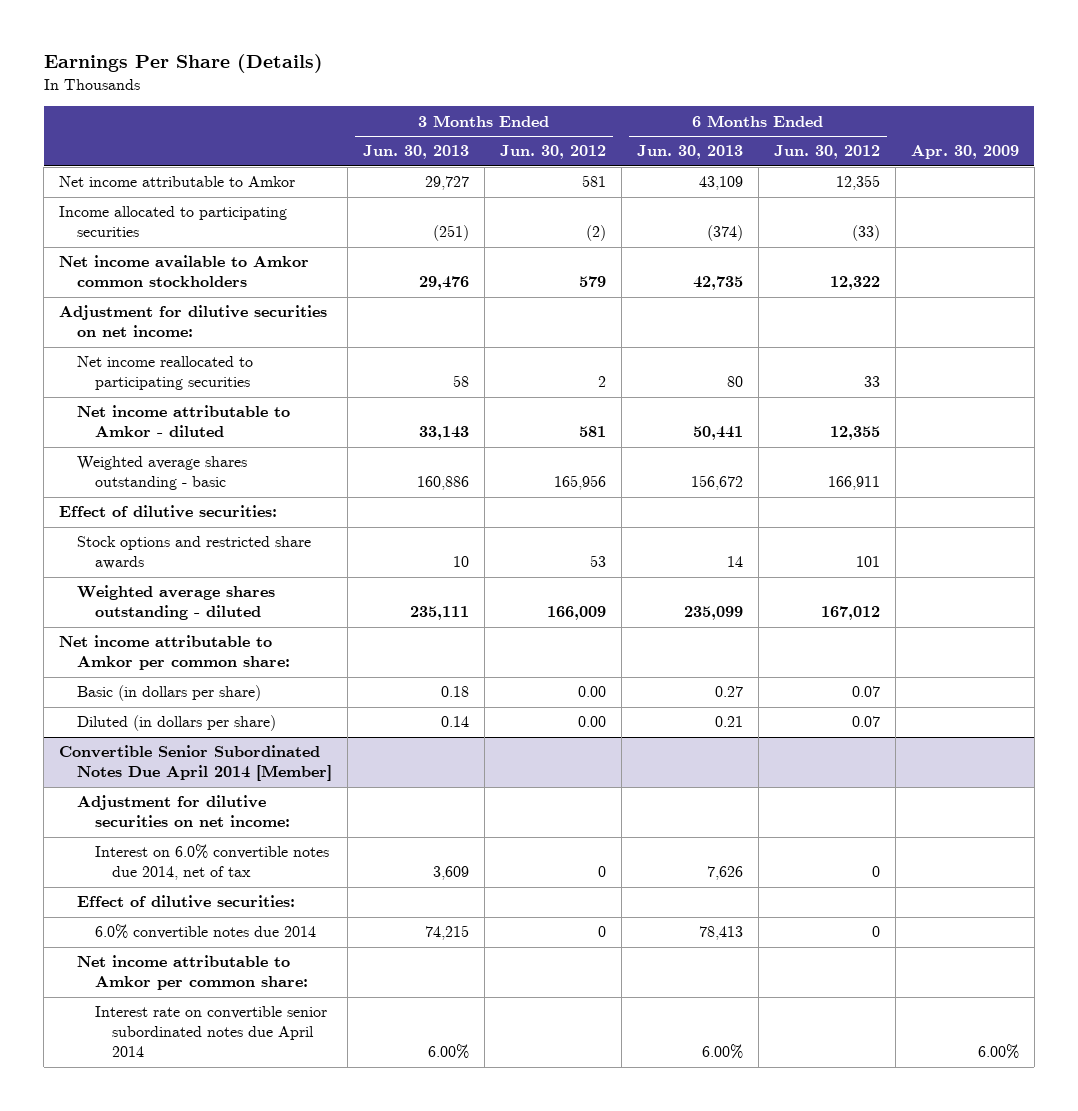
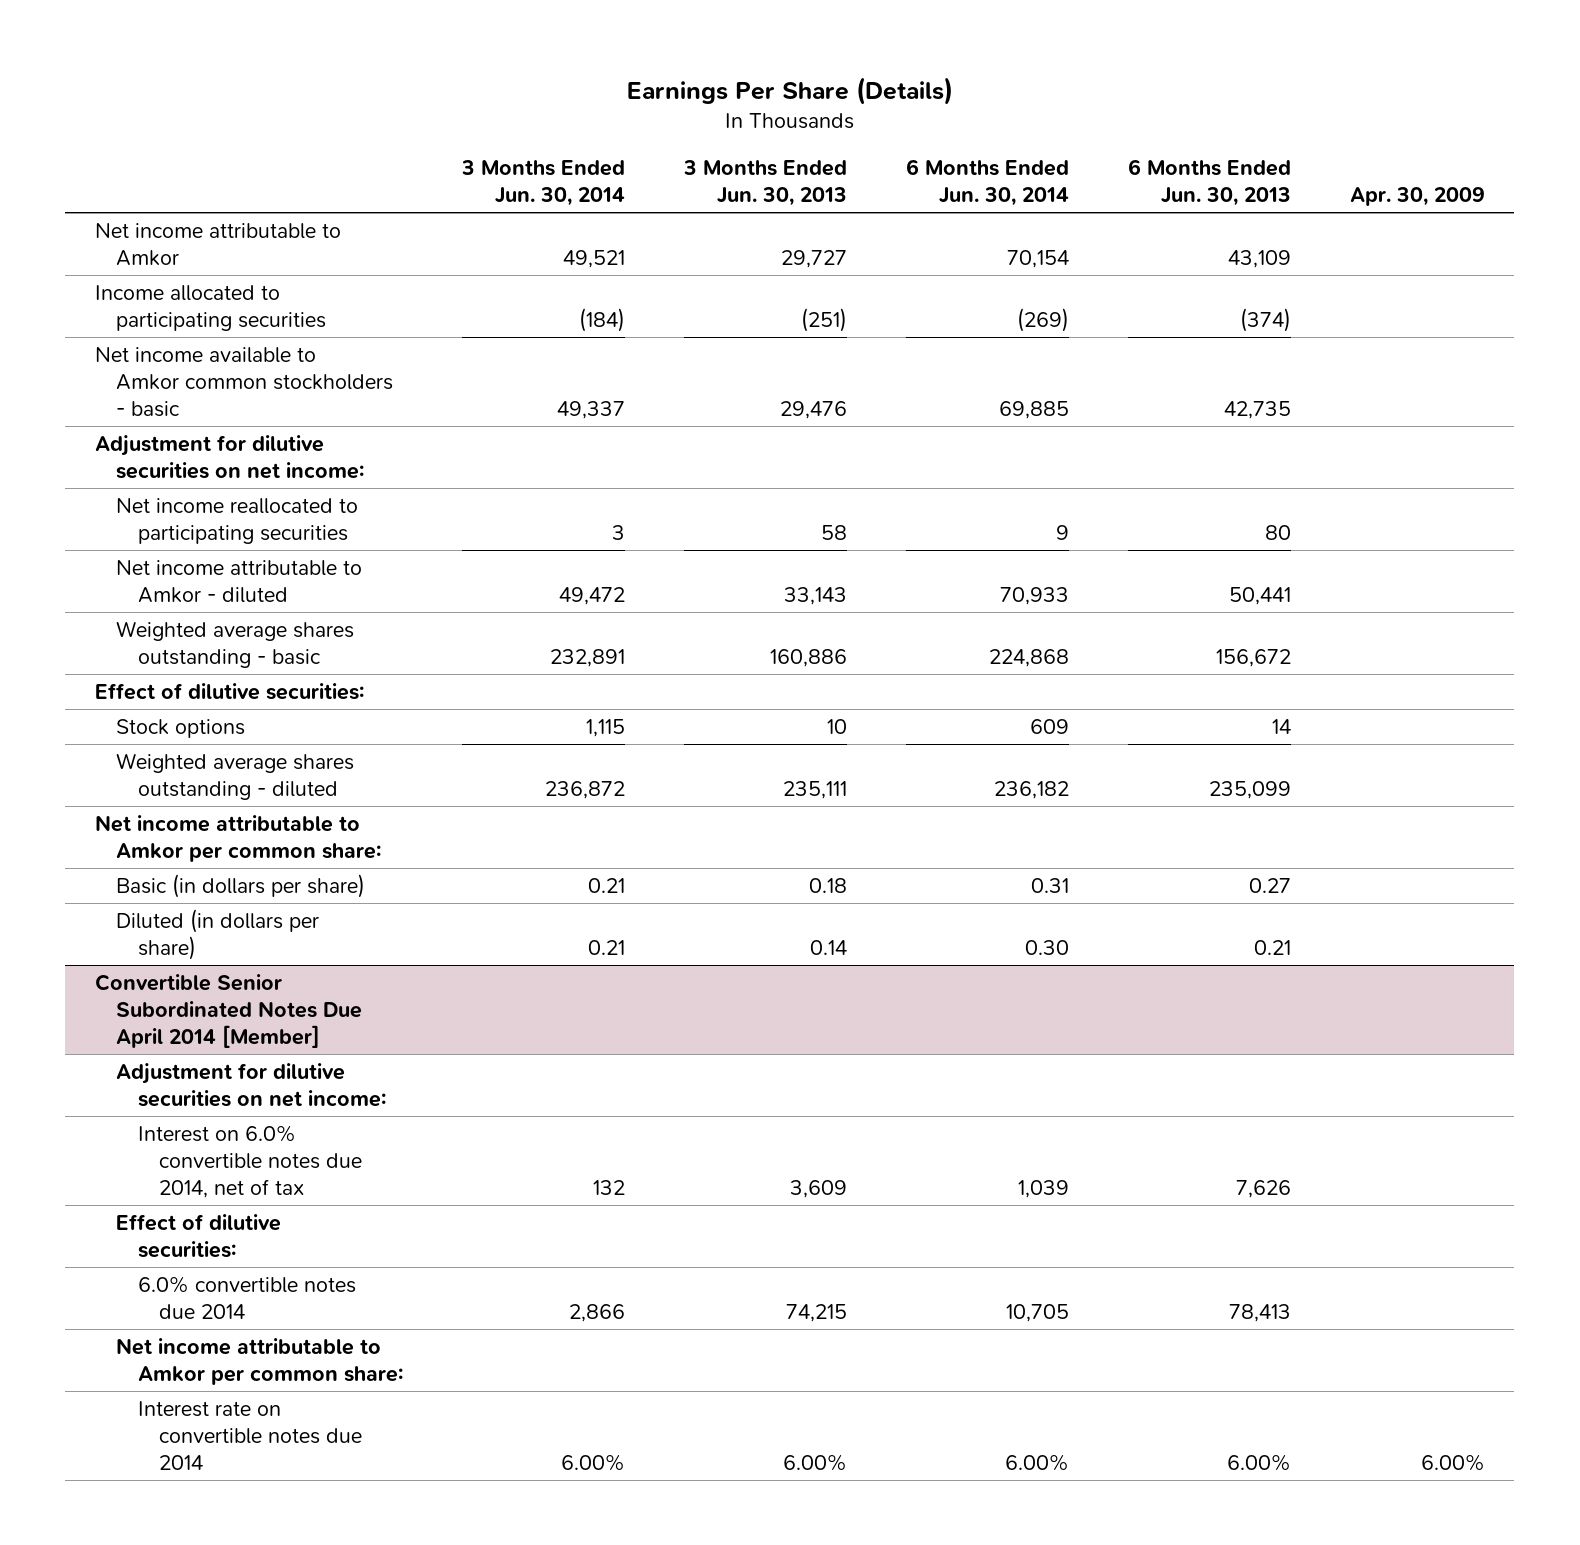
- | 3 Months Ended Jun. 30, 2013 | 3 Months Ended Jun. 30, 2012 | 6 Months Ended Jun. 30, 2013 | 6 Months Ended Jun. 30, 2012 | Apr. 30, 2009
+ | 3 Months Ended Jun. 30, 2014 | 3 Months Ended Jun. 30, 2013 | 6 Months Ended Jun. 30, 2014 | 6 Months Ended Jun. 30, 2013 | Apr. 30, 2009
- Net income available to Amkor common stockholders | 29,476 | 579 | 42,735 | 12,322 |
+ Net income available to Amkor common stockholders - basic | 49,337 | 29,476 | 69,885 | 42,735 |
- Stock options and restricted share awards | 10 | 53 | 14 | 101 |
+ Stock options | 1,115 | 10 | 609 | 14 |
@ Convertible Senior Subordinated Notes Due April 2014 [Member]
- Interest rate on convertible senior subordinated notes due April 2014 | 6.00% | | 6.00% | | 6.00%
+ Interest rate on convertible notes due 2014 | 6.00% | 6.00% | 6.00% | 6.00% | 6.00%

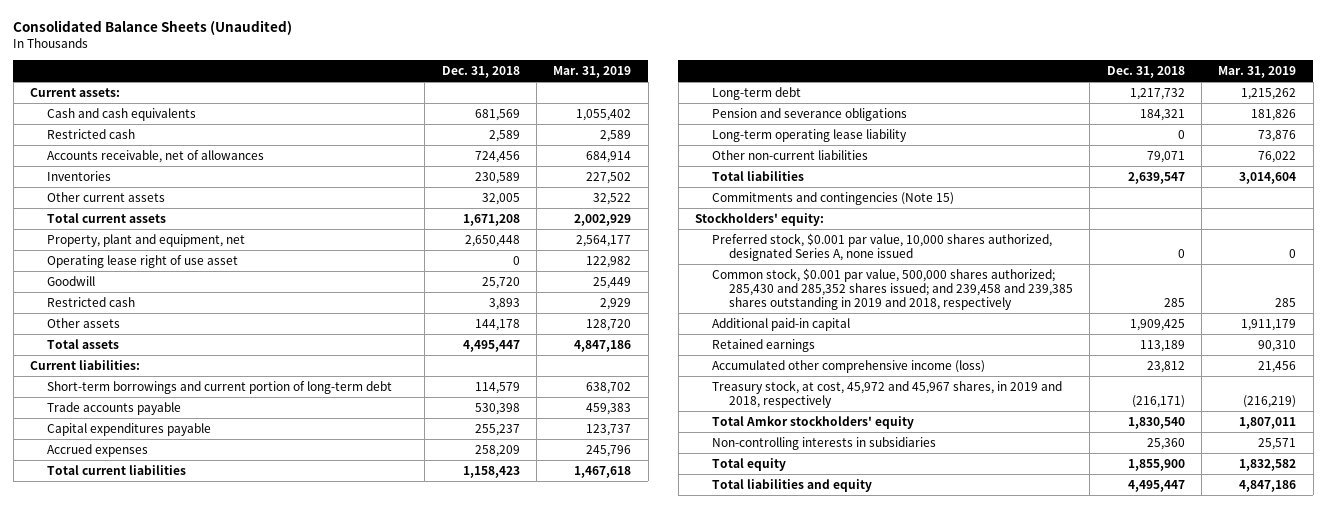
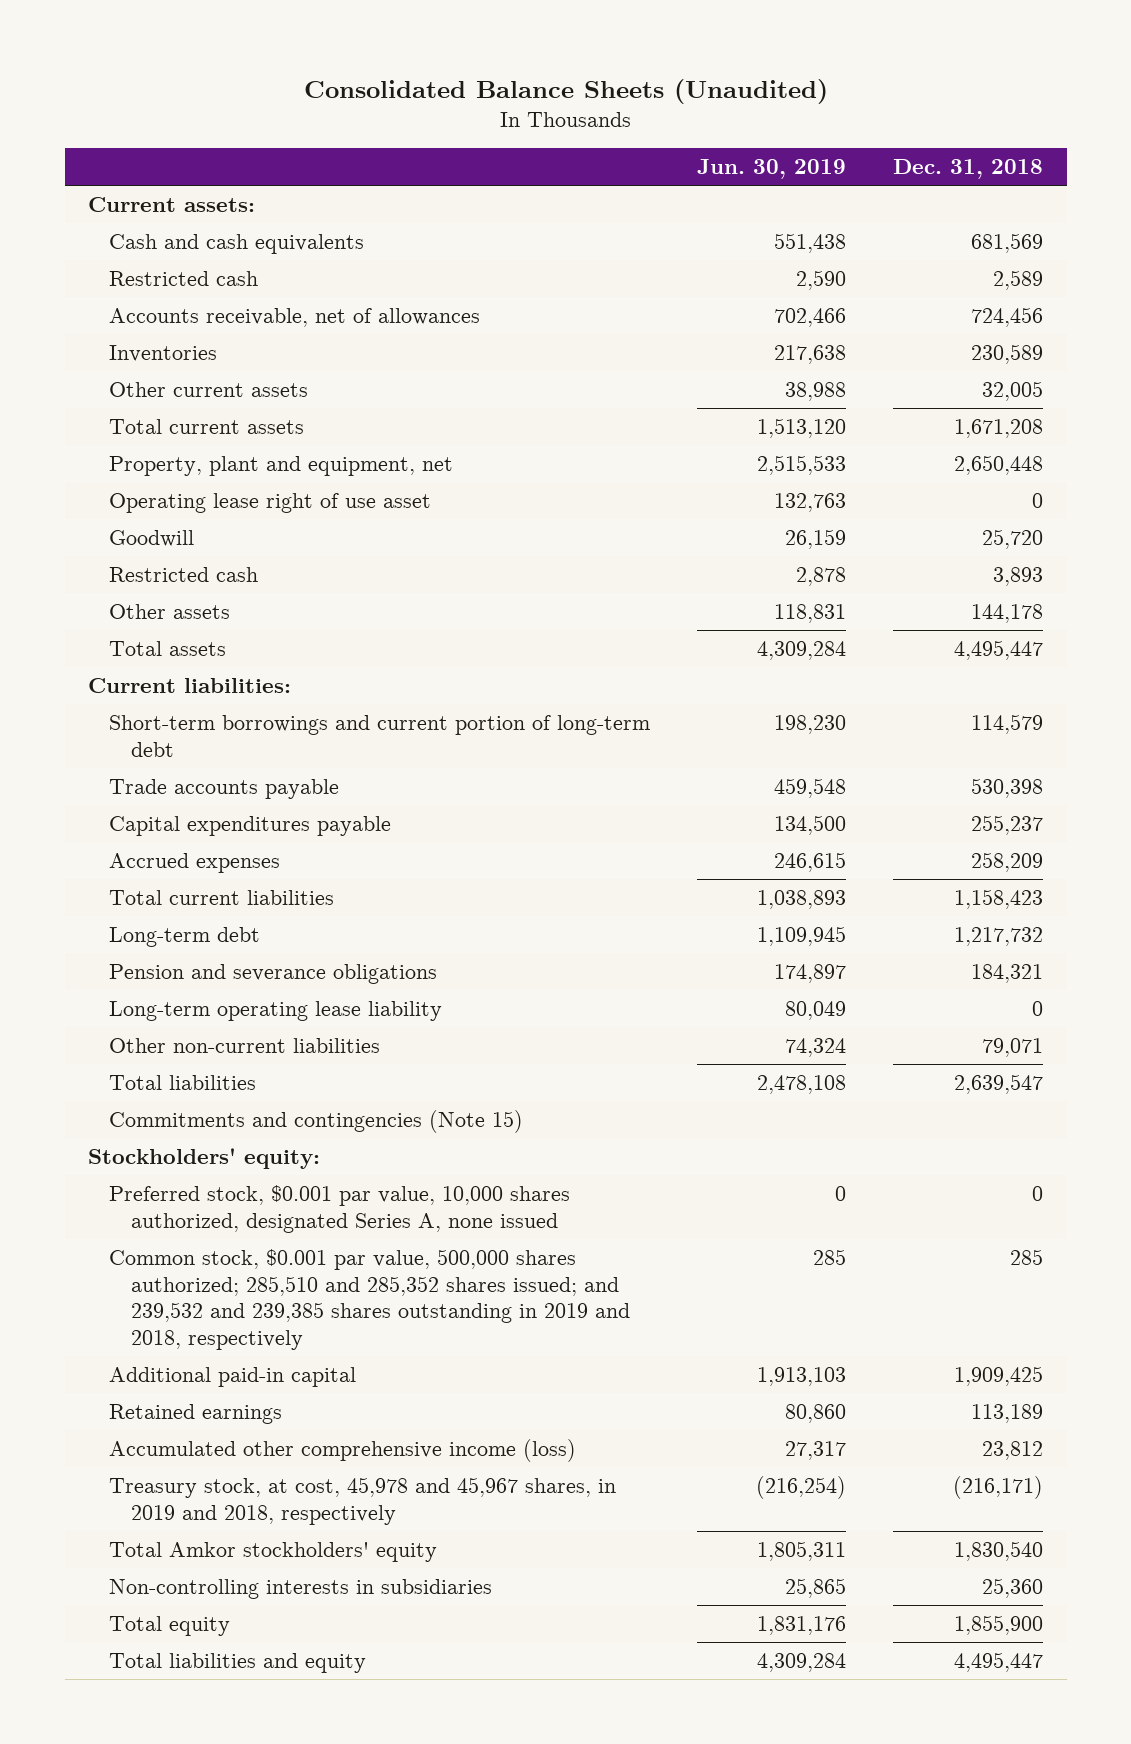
- | Dec. 31, 2018 | Mar. 31, 2019
+ | Jun. 30, 2019 | Dec. 31, 2018
- Common stock, $0.001 par value, 500,000 shares authorized; 285,430 and 285,352 shares issued; and 239,458 and 239,385 shares outstanding in 2019 and 2018, respectively | 285 | 285
+ Common stock, $0.001 par value, 500,000 shares authorized; 285,510 and 285,352 shares issued; and 239,532 and 239,385 shares outstanding in 2019 and 2018, respectively | 285 | 285
- Treasury stock, at cost, 45,972 and 45,967 shares, in 2019 and 2018, respectively | (216,171) | (216,219)
+ Treasury stock, at cost, 45,978 and 45,967 shares, in 2019 and 2018, respectively | (216,254) | (216,171)

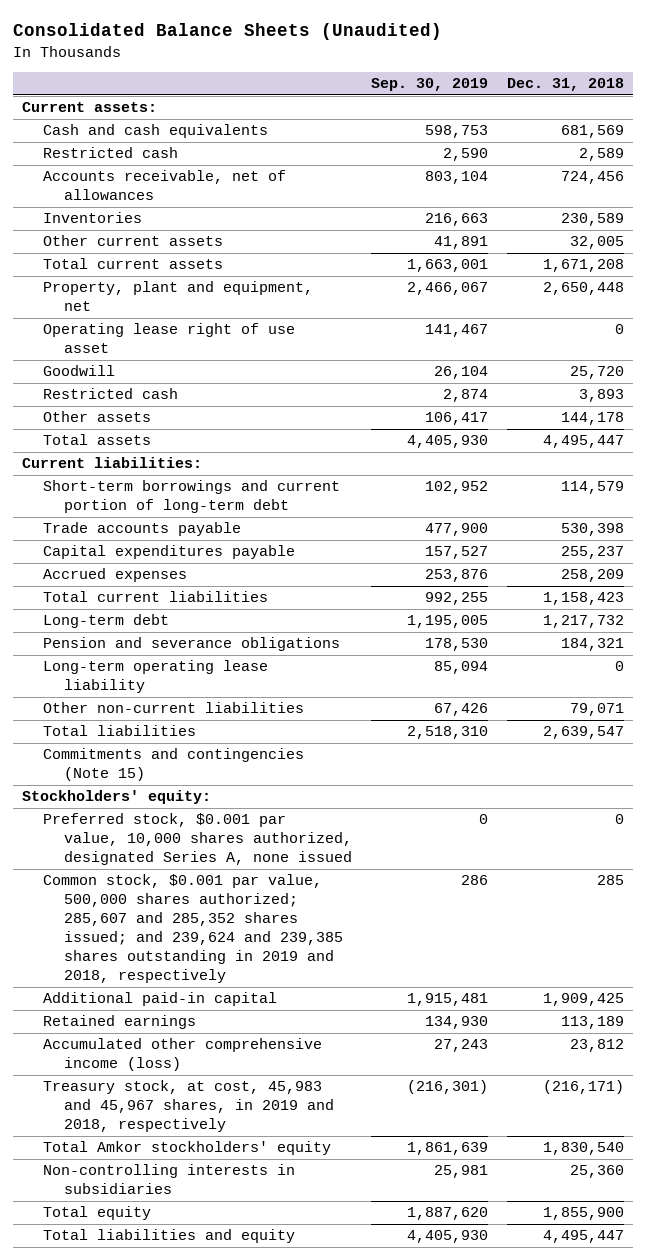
- | Jun. 30, 2019 | Dec. 31, 2018
+ | Sep. 30, 2019 | Dec. 31, 2018
- Common stock, $0.001 par value, 500,000 shares authorized; 285,510 and 285,352 shares issued; and 239,532 and 239,385 shares outstanding in 2019 and 2018, respectively | 285 | 285
+ Common stock, $0.001 par value, 500,000 shares authorized; 285,607 and 285,352 shares issued; and 239,624 and 239,385 shares outstanding in 2019 and 2018, respectively | 286 | 285
- Treasury stock, at cost, 45,978 and 45,967 shares, in 2019 and 2018, respectively | (216,254) | (216,171)
+ Treasury stock, at cost, 45,983 and 45,967 shares, in 2019 and 2018, respectively | (216,301) | (216,171)

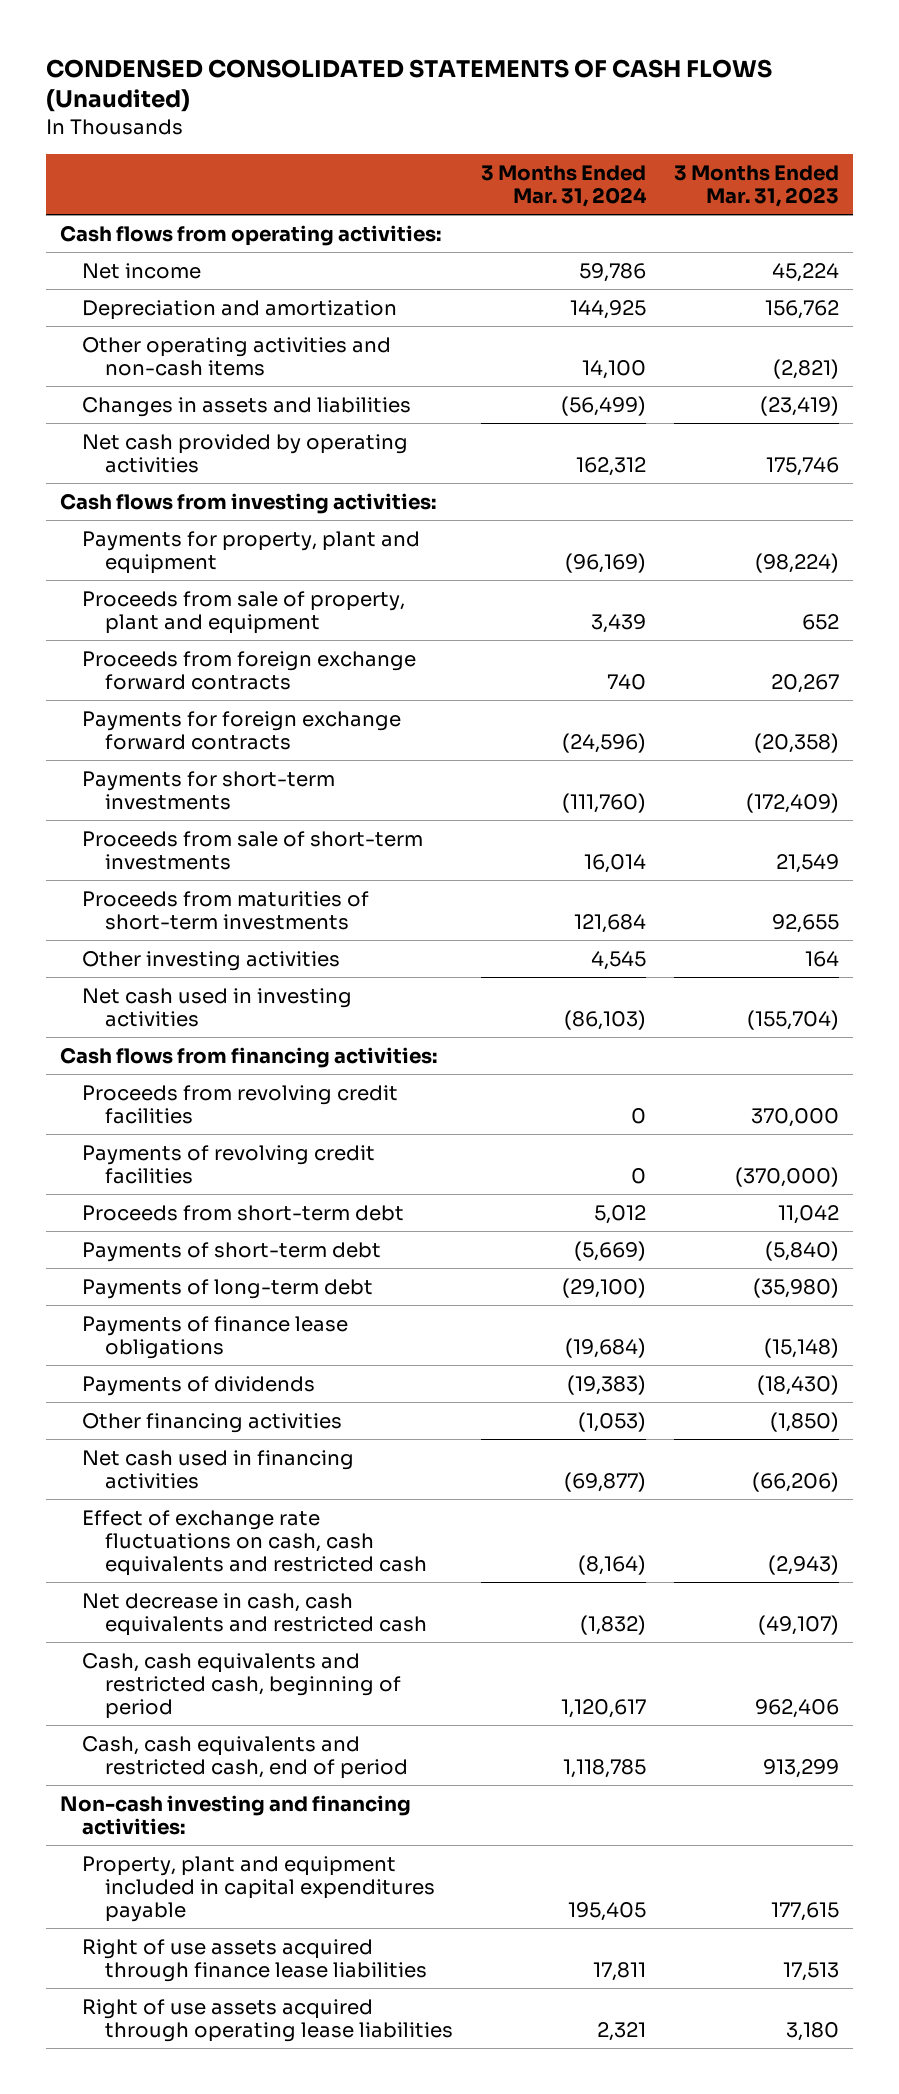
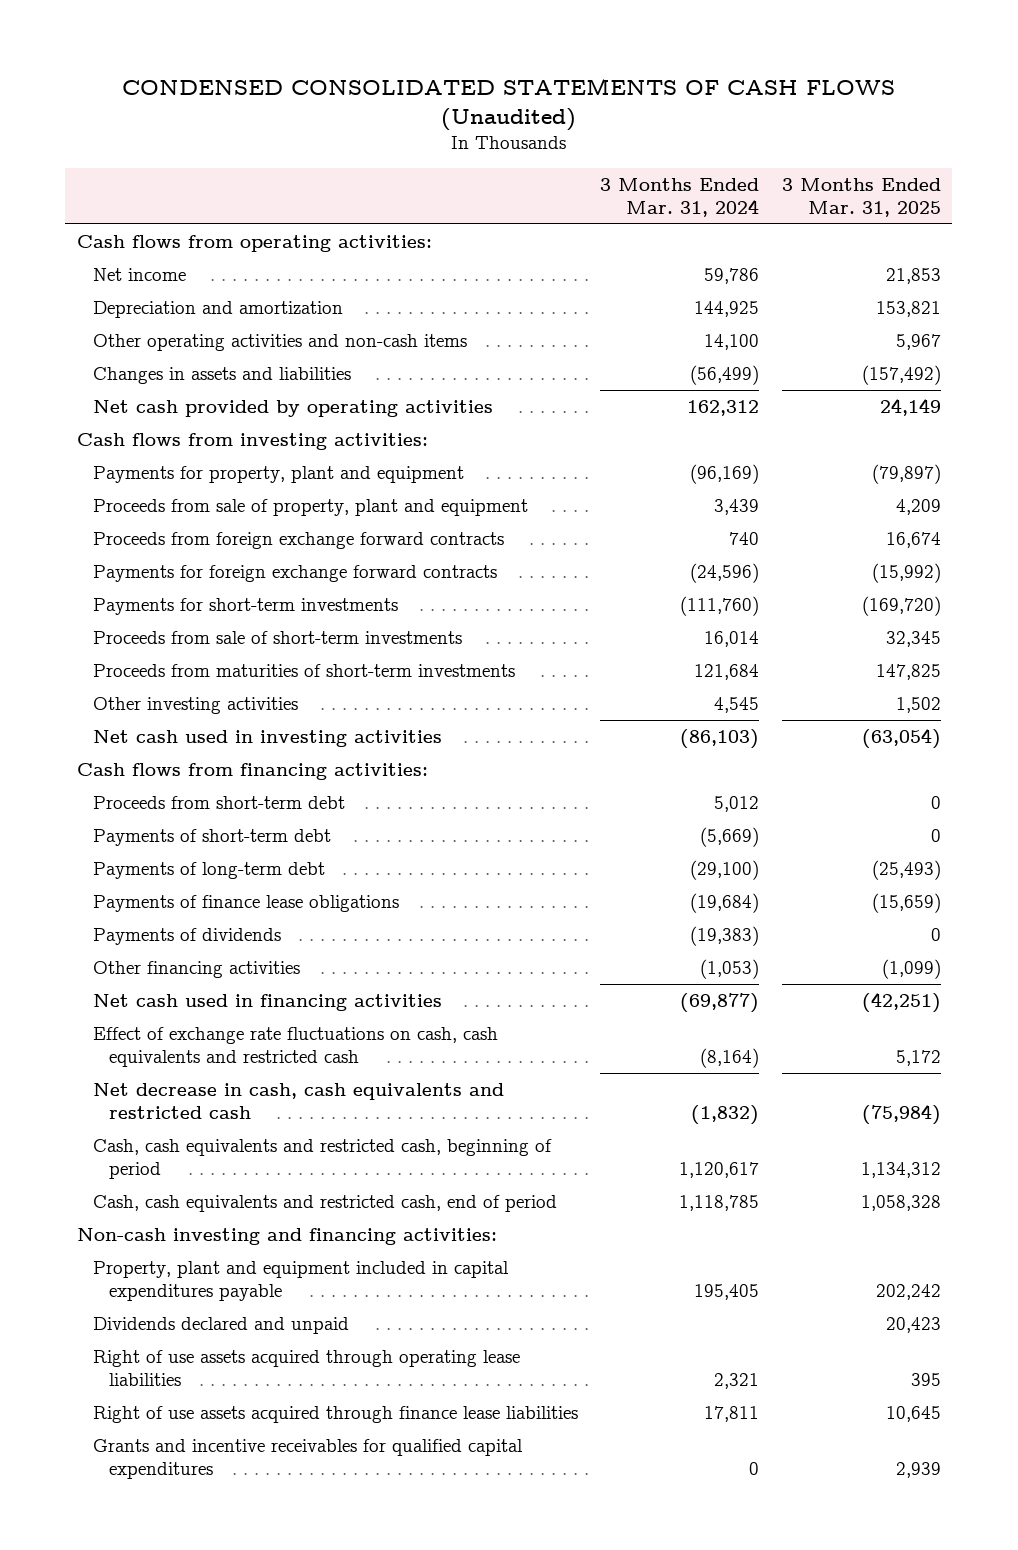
- | 3 Months Ended Mar. 31, 2024 | 3 Months Ended Mar. 31, 2023
+ | 3 Months Ended Mar. 31, 2024 | 3 Months Ended Mar. 31, 2025
- Proceeds from revolving credit facilities | 0 | 370,000
- Payments of revolving credit facilities | 0 | (370,000)
+ Dividends declared and unpaid | | 20,423
moved down: Right of use assets acquired through finance lease liabilities | 17,811 | 10,645
+ Grants and incentive receivables for qualified capital expenditures | 0 | 2,939

